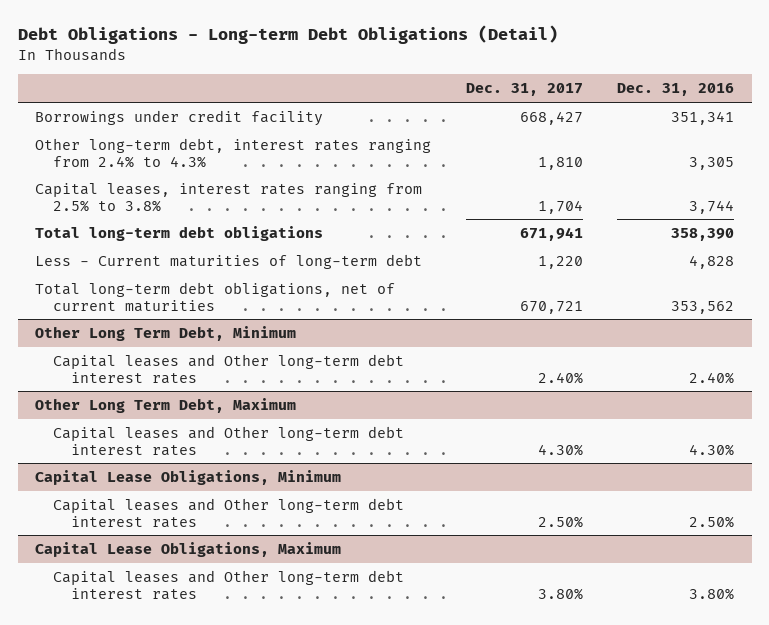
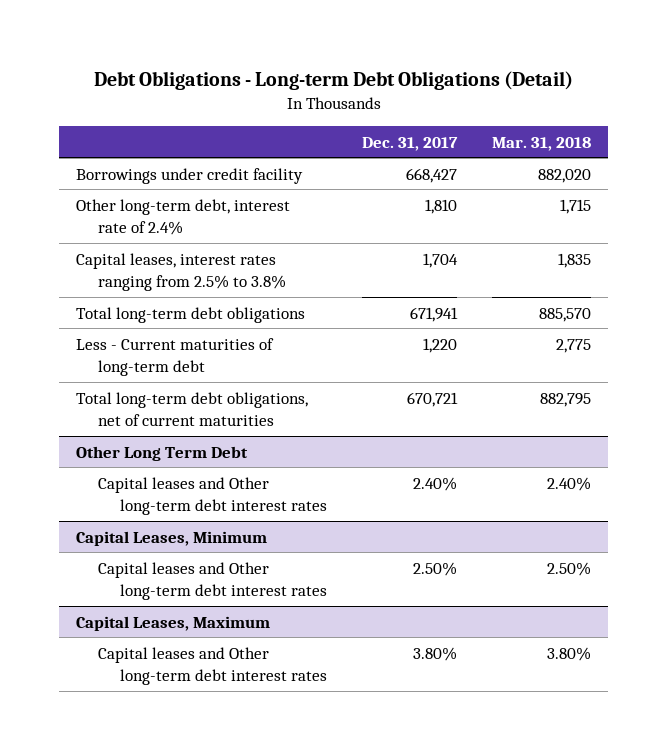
- | Dec. 31, 2017 | Dec. 31, 2016
+ | Dec. 31, 2017 | Mar. 31, 2018
- Other long-term debt, interest rates ranging from 2.4% to 4.3% | 1,810 | 3,305
+ Other long-term debt, interest rate of 2.4% | 1,810 | 1,715
- Other Long Term Debt, Minimum
+ Other Long Term Debt
- Other Long Term Debt, Maximum
- Capital leases and Other long-term debt interest rates | 4.30% | 4.30%
- Capital Lease Obligations, Minimum
+ Capital Leases, Minimum
- Capital Lease Obligations, Maximum
+ Capital Leases, Maximum

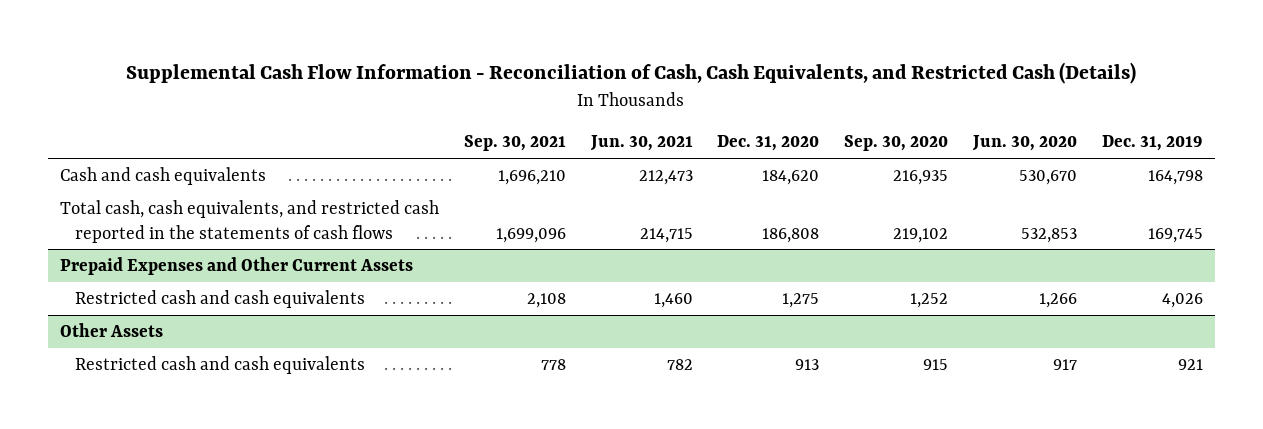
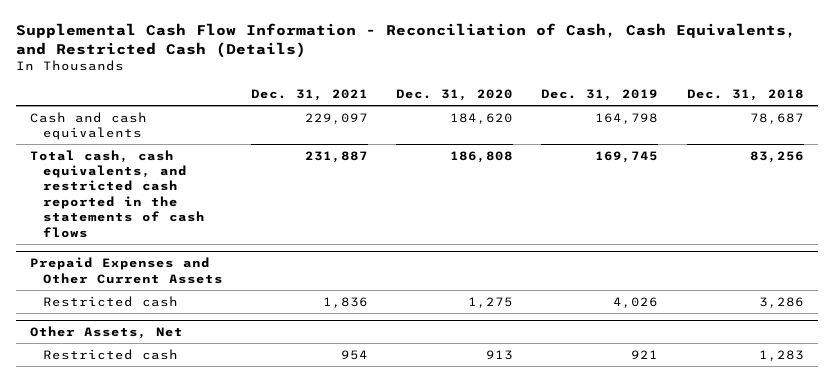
- | Sep. 30, 2021 | Jun. 30, 2021 | Dec. 31, 2020 | Sep. 30, 2020 | Jun. 30, 2020 | Dec. 31, 2019
+ | Dec. 31, 2021 | Dec. 31, 2020 | Dec. 31, 2019 | Dec. 31, 2018
@ Prepaid Expenses and Other Current Assets
- Restricted cash and cash equivalents | 2,108 | 1,460 | 1,275 | 1,252 | 1,266 | 4,026
- Other Assets
- Restricted cash and cash equivalents | 778 | 782 | 913 | 915 | 917 | 921
@ Prepaid Expenses and Other Current Assets
+ Restricted cash | 1,836 | 1,275 | 4,026 | 3,286
+ Other Assets, Net
+ Restricted cash | 954 | 913 | 921 | 1,283

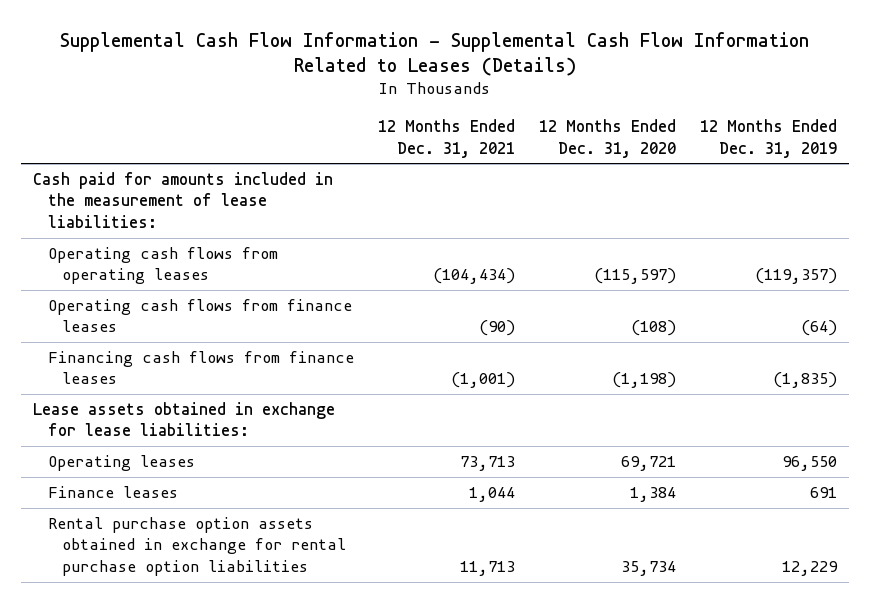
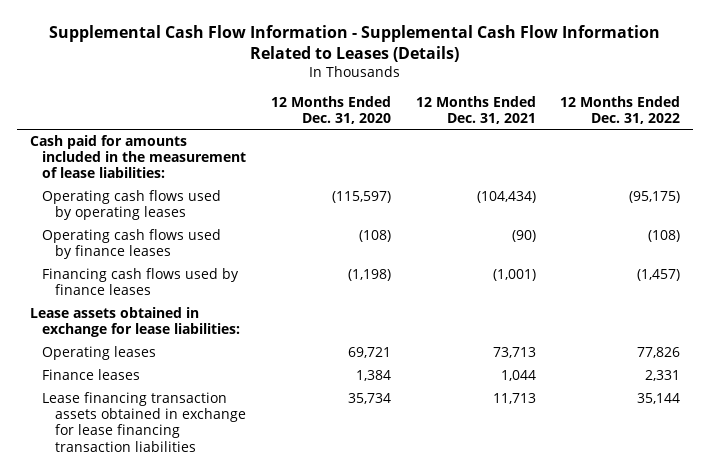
- | 12 Months Ended Dec. 31, 2021 | 12 Months Ended Dec. 31, 2020 | 12 Months Ended Dec. 31, 2019
+ | 12 Months Ended Dec. 31, 2020 | 12 Months Ended Dec. 31, 2021 | 12 Months Ended Dec. 31, 2022
- Operating cash flows from operating leases | (104,434) | (115,597) | (119,357)
- Operating cash flows from finance leases | (90) | (108) | (64)
- Financing cash flows from finance leases | (1,001) | (1,198) | (1,835)
+ Operating cash flows used by operating leases | (115,597) | (104,434) | (95,175)
+ Operating cash flows used by finance leases | (108) | (90) | (108)
+ Financing cash flows used by finance leases | (1,198) | (1,001) | (1,457)
- Rental purchase option assets obtained in exchange for rental purchase option liabilities | 11,713 | 35,734 | 12,229
+ Lease financing transaction assets obtained in exchange for lease financing transaction liabilities | 35,734 | 11,713 | 35,144

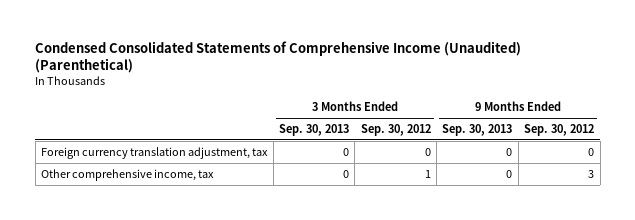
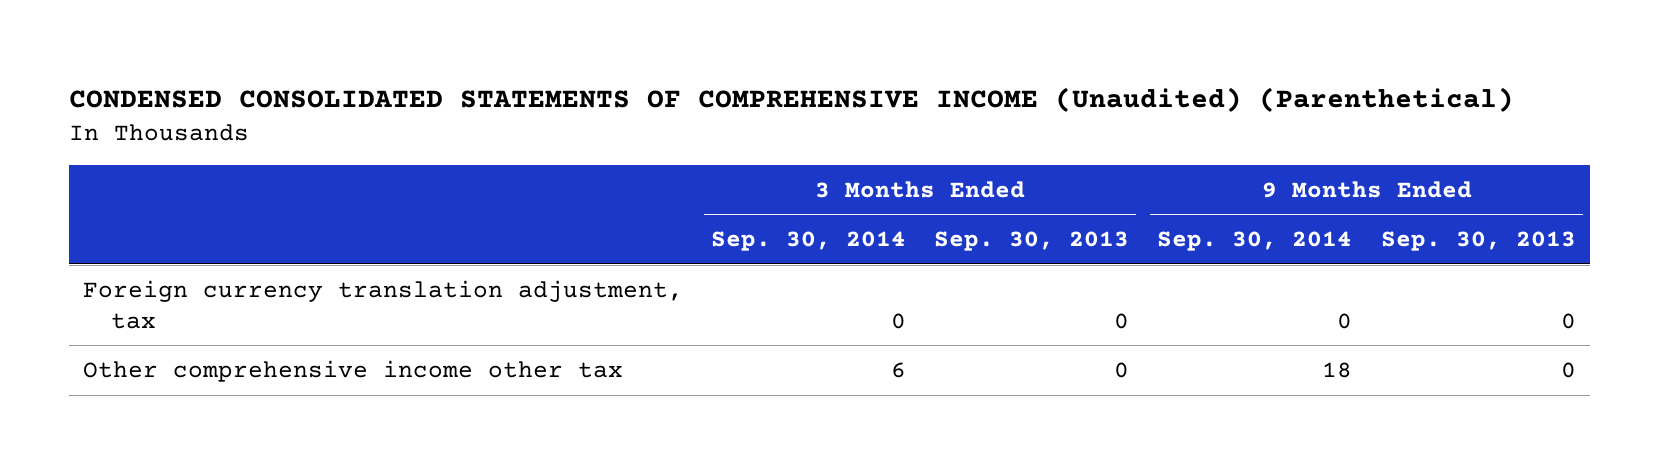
- Condensed Consolidated Statements of Comprehensive Income (Unaudited) (Parenthetical)
+ CONDENSED CONSOLIDATED STATEMENTS OF COMPREHENSIVE INCOME (Unaudited) (Parenthetical)
- | 3 Months Ended Sep. 30, 2013 | 3 Months Ended Sep. 30, 2012 | 9 Months Ended Sep. 30, 2013 | 9 Months Ended Sep. 30, 2012
+ | 3 Months Ended Sep. 30, 2014 | 3 Months Ended Sep. 30, 2013 | 9 Months Ended Sep. 30, 2014 | 9 Months Ended Sep. 30, 2013
- Other comprehensive income, tax | 0 | 1 | 0 | 3
+ Other comprehensive income other tax | 6 | 0 | 18 | 0

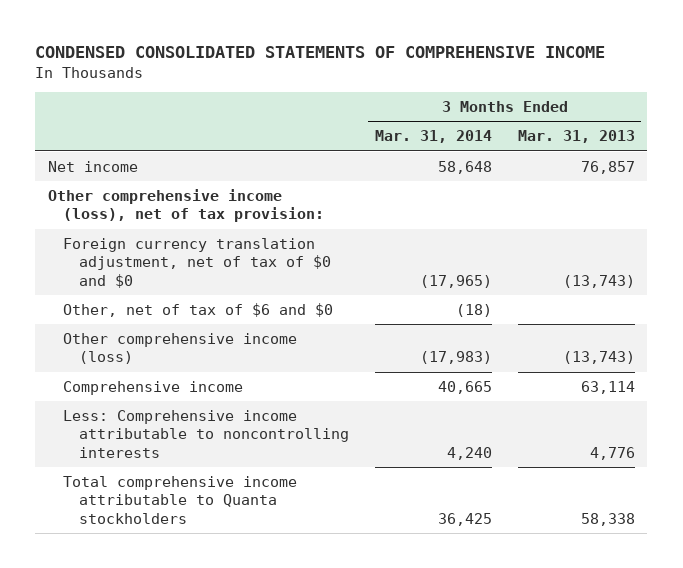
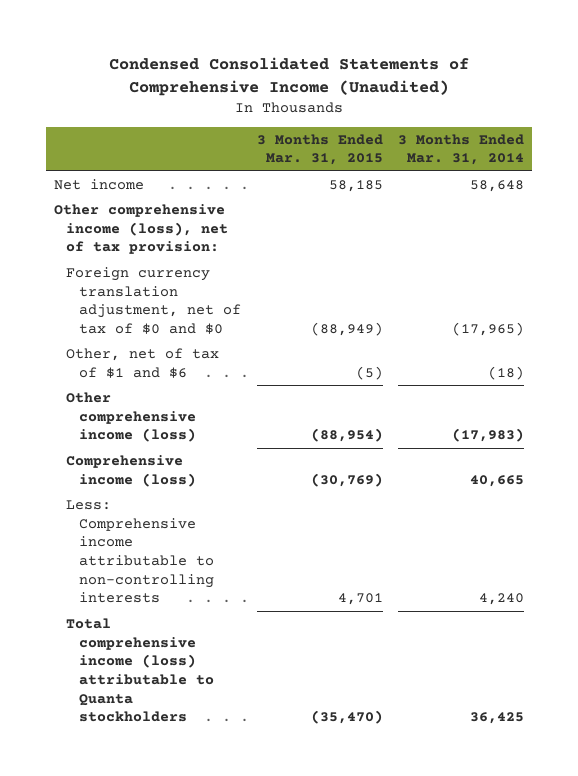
- CONDENSED CONSOLIDATED STATEMENTS OF COMPREHENSIVE INCOME
+ Condensed Consolidated Statements of Comprehensive Income (Unaudited)
- | 3 Months Ended Mar. 31, 2014 | 3 Months Ended Mar. 31, 2013
+ | 3 Months Ended Mar. 31, 2015 | 3 Months Ended Mar. 31, 2014
- Other, net of tax of $6 and $0 | (18) |
+ Other, net of tax of $1 and $6 | (5) | (18)
- Comprehensive income | 40,665 | 63,114
- Less: Comprehensive income attributable to noncontrolling interests | 4,240 | 4,776
- Total comprehensive income attributable to Quanta stockholders | 36,425 | 58,338
+ Comprehensive income (loss) | (30,769) | 40,665
+ Less: Comprehensive income attributable to non-controlling interests | 4,701 | 4,240
+ Total comprehensive income (loss) attributable to Quanta stockholders | (35,470) | 36,425

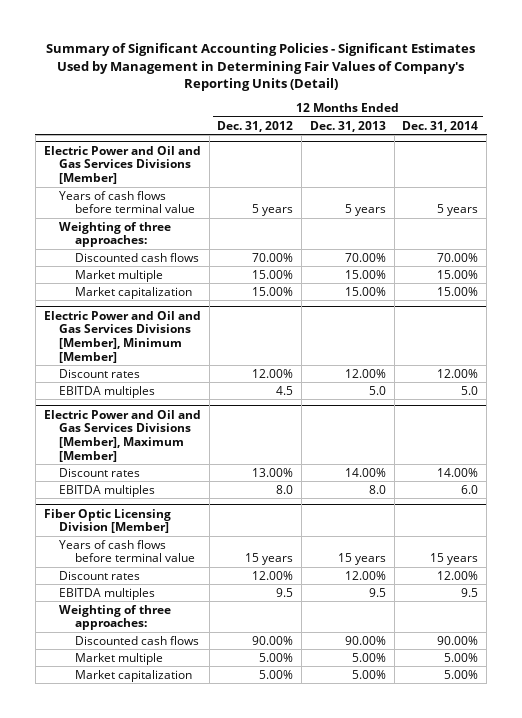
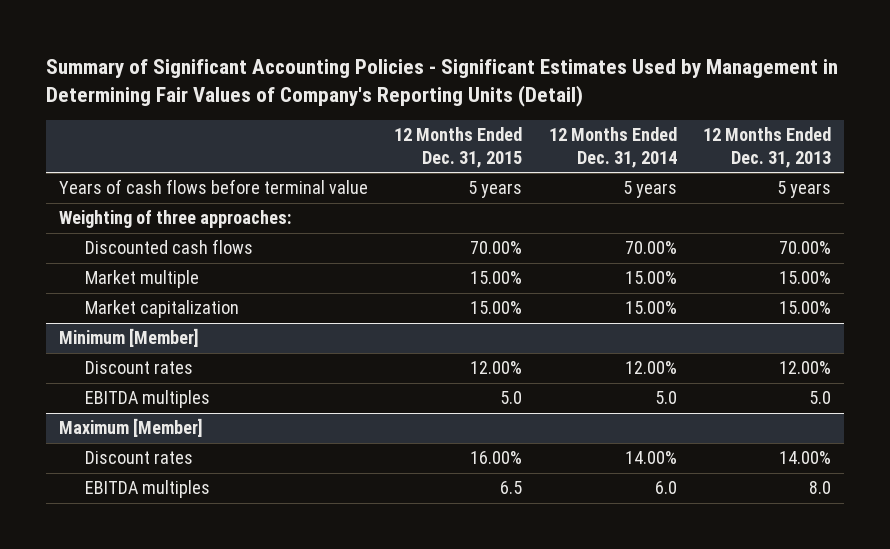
- | 12 Months Ended Dec. 31, 2012 | 12 Months Ended Dec. 31, 2013 | 12 Months Ended Dec. 31, 2014
+ | 12 Months Ended Dec. 31, 2015 | 12 Months Ended Dec. 31, 2014 | 12 Months Ended Dec. 31, 2013
- Electric Power and Oil and Gas Services Divisions [Member]
- Electric Power and Oil and Gas Services Divisions [Member], Minimum [Member]
+ Minimum [Member]
- Electric Power and Oil and Gas Services Divisions [Member], Maximum [Member]
+ Maximum [Member]
- Fiber Optic Licensing Division [Member]
- Years of cash flows before terminal value | 15 years | 15 years | 15 years
- Discount rates | 12.00% | 12.00% | 12.00%
- EBITDA multiples | 9.5 | 9.5 | 9.5
- Weighting of three approaches:
- Discounted cash flows | 90.00% | 90.00% | 90.00%
- Market multiple | 5.00% | 5.00% | 5.00%
- Market capitalization | 5.00% | 5.00% | 5.00%

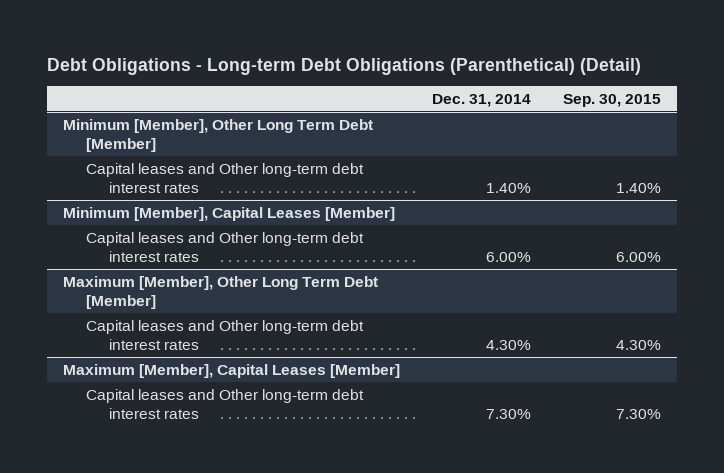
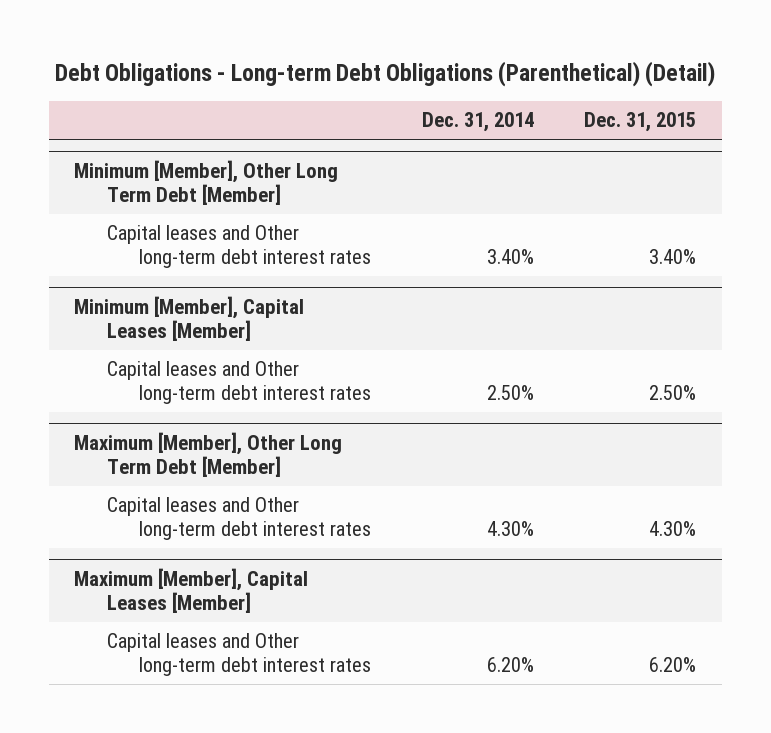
- | Dec. 31, 2014 | Sep. 30, 2015
+ | Dec. 31, 2014 | Dec. 31, 2015
@ Minimum [Member], Other Long Term Debt [Member]
- Capital leases and Other long-term debt interest rates | 1.40% | 1.40%
+ Capital leases and Other long-term debt interest rates | 3.40% | 3.40%
@ Minimum [Member], Capital Leases [Member]
- Capital leases and Other long-term debt interest rates | 6.00% | 6.00%
+ Capital leases and Other long-term debt interest rates | 2.50% | 2.50%
@ Maximum [Member], Capital Leases [Member]
- Capital leases and Other long-term debt interest rates | 7.30% | 7.30%
+ Capital leases and Other long-term debt interest rates | 6.20% | 6.20%

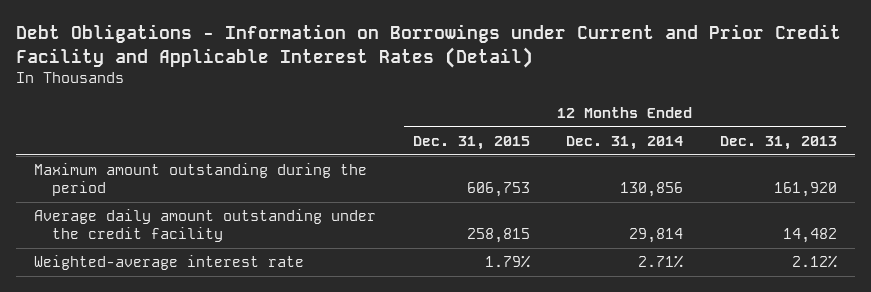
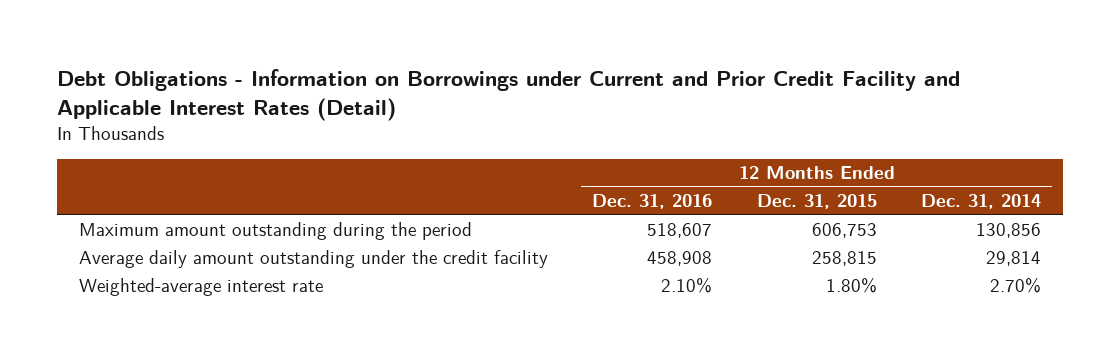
- | 12 Months Ended Dec. 31, 2015 | 12 Months Ended Dec. 31, 2014 | 12 Months Ended Dec. 31, 2013
+ | 12 Months Ended Dec. 31, 2016 | 12 Months Ended Dec. 31, 2015 | 12 Months Ended Dec. 31, 2014
- Weighted-average interest rate | 1.79% | 2.71% | 2.12%
+ Weighted-average interest rate | 2.10% | 1.80% | 2.70%

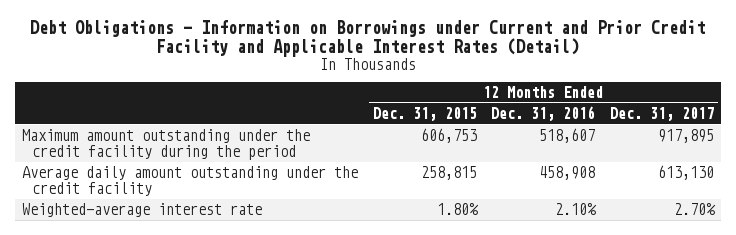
- | 12 Months Ended Dec. 31, 2016 | 12 Months Ended Dec. 31, 2015 | 12 Months Ended Dec. 31, 2014
+ | 12 Months Ended Dec. 31, 2015 | 12 Months Ended Dec. 31, 2016 | 12 Months Ended Dec. 31, 2017
- Maximum amount outstanding during the period | 518,607 | 606,753 | 130,856
+ Maximum amount outstanding under the credit facility during the period | 606,753 | 518,607 | 917,895

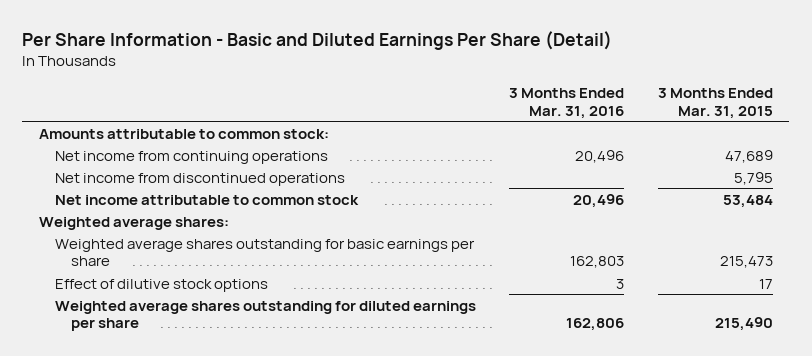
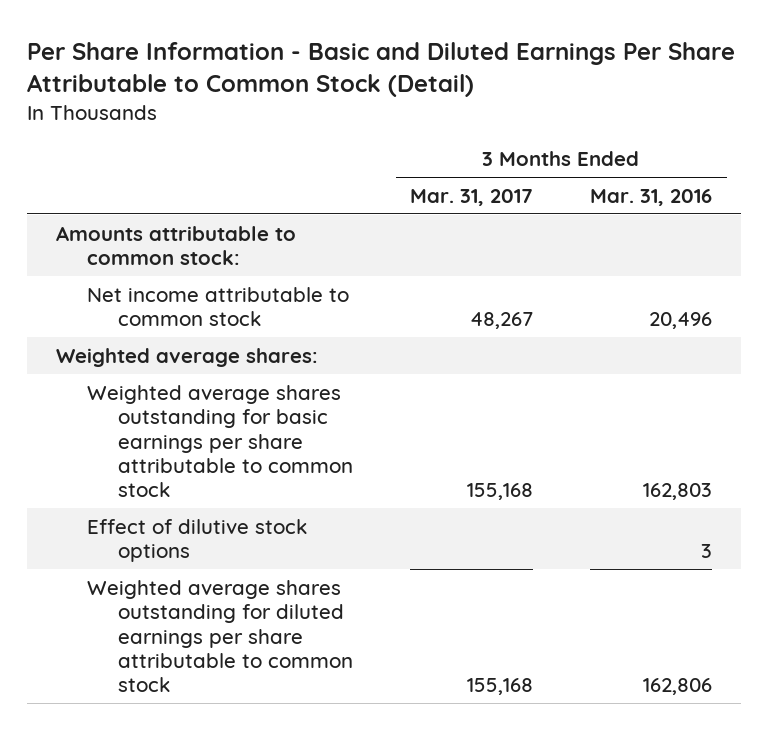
- Per Share Information - Basic and Diluted Earnings Per Share (Detail)
+ Per Share Information - Basic and Diluted Earnings Per Share Attributable to Common Stock (Detail)
- | 3 Months Ended Mar. 31, 2016 | 3 Months Ended Mar. 31, 2015
+ | 3 Months Ended Mar. 31, 2017 | 3 Months Ended Mar. 31, 2016
- Net income from continuing operations | 20,496 | 47,689
- Net income from discontinued operations | | 5,795
- Weighted average shares outstanding for basic earnings per share | 162,803 | 215,473
+ Weighted average shares outstanding for basic earnings per share attributable to common stock | 155,168 | 162,803
- Weighted average shares outstanding for diluted earnings per share | 162,806 | 215,490
+ Weighted average shares outstanding for diluted earnings per share attributable to common stock | 155,168 | 162,806

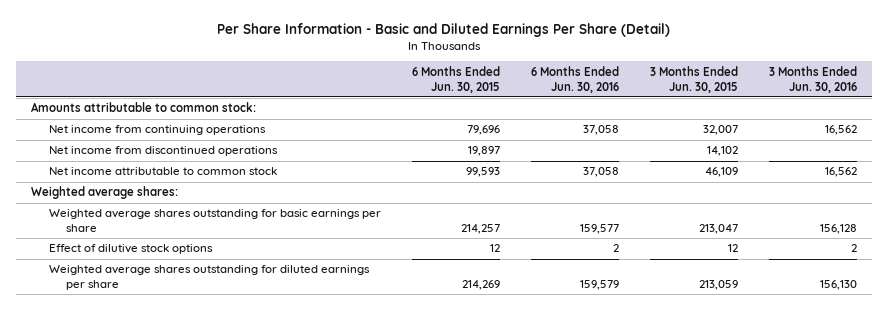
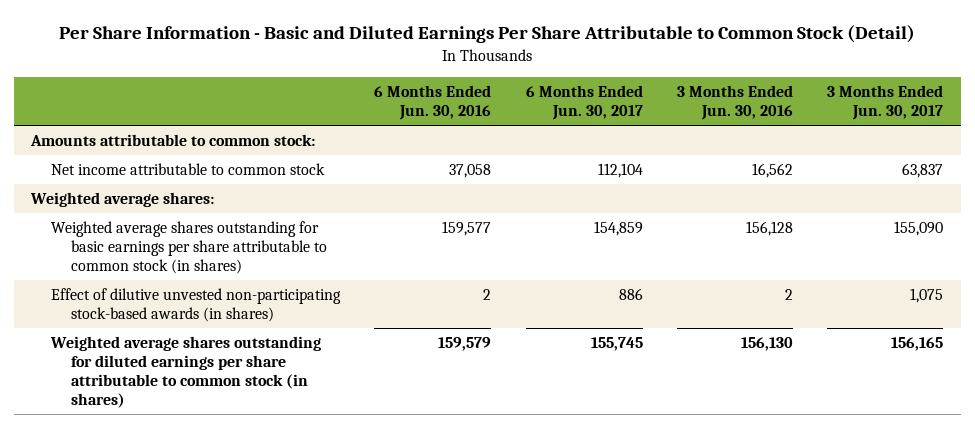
- Per Share Information - Basic and Diluted Earnings Per Share (Detail)
+ Per Share Information - Basic and Diluted Earnings Per Share Attributable to Common Stock (Detail)
- | 6 Months Ended Jun. 30, 2015 | 6 Months Ended Jun. 30, 2016 | 3 Months Ended Jun. 30, 2015 | 3 Months Ended Jun. 30, 2016
+ | 6 Months Ended Jun. 30, 2016 | 6 Months Ended Jun. 30, 2017 | 3 Months Ended Jun. 30, 2016 | 3 Months Ended Jun. 30, 2017
- Net income from continuing operations | 79,696 | 37,058 | 32,007 | 16,562
- Net income from discontinued operations | 19,897 | | 14,102 |
- Weighted average shares outstanding for basic earnings per share | 214,257 | 159,577 | 213,047 | 156,128
- Effect of dilutive stock options | 12 | 2 | 12 | 2
- Weighted average shares outstanding for diluted earnings per share | 214,269 | 159,579 | 213,059 | 156,130
+ Weighted average shares outstanding for basic earnings per share attributable to common stock (in shares) | 159,577 | 154,859 | 156,128 | 155,090
+ Effect of dilutive unvested non-participating stock-based awards (in shares) | 2 | 886 | 2 | 1,075
+ Weighted average shares outstanding for diluted earnings per share attributable to common stock (in shares) | 159,579 | 155,745 | 156,130 | 156,165

